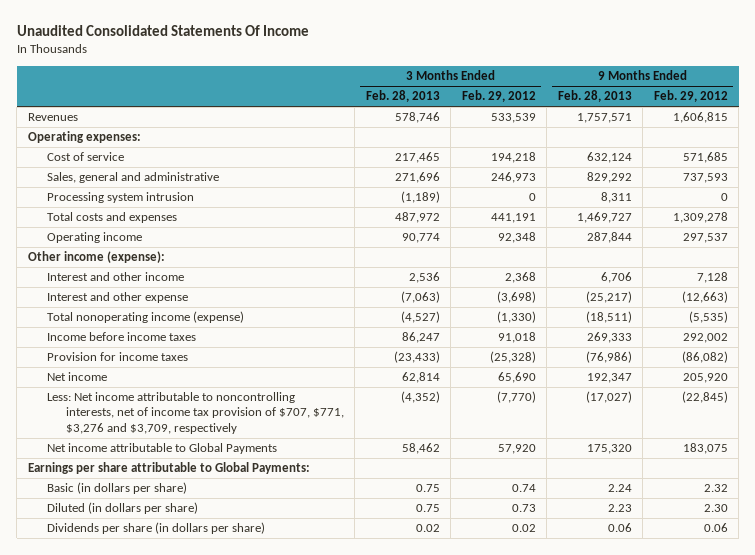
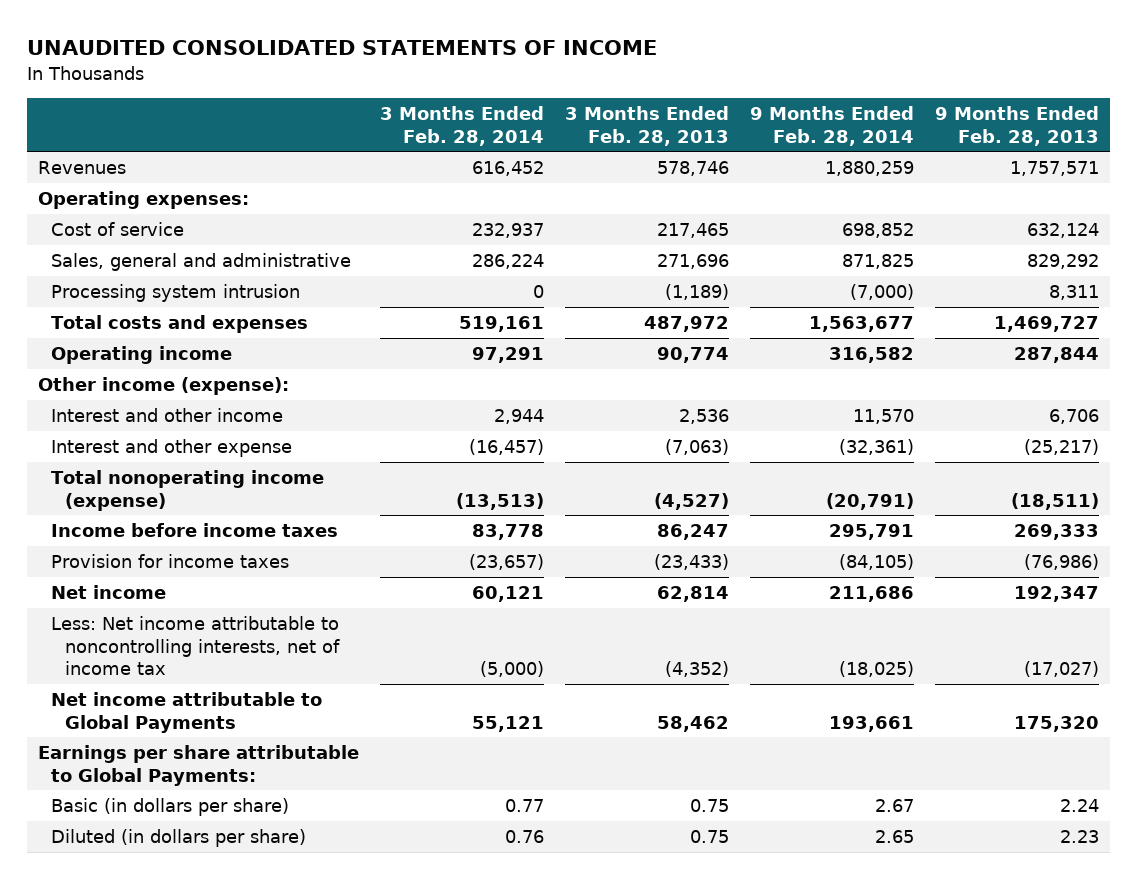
- Unaudited Consolidated Statements Of Income
+ UNAUDITED CONSOLIDATED STATEMENTS OF INCOME
- | 3 Months Ended Feb. 28, 2013 | 3 Months Ended Feb. 29, 2012 | 9 Months Ended Feb. 28, 2013 | 9 Months Ended Feb. 29, 2012
+ | 3 Months Ended Feb. 28, 2014 | 3 Months Ended Feb. 28, 2013 | 9 Months Ended Feb. 28, 2014 | 9 Months Ended Feb. 28, 2013
- Less: Net income attributable to noncontrolling interests, net of income tax provision of $707, $771, $3,276 and $3,709, respectively | (4,352) | (7,770) | (17,027) | (22,845)
+ Less: Net income attributable to noncontrolling interests, net of income tax | (5,000) | (4,352) | (18,025) | (17,027)
- Dividends per share (in dollars per share) | 0.02 | 0.02 | 0.06 | 0.06

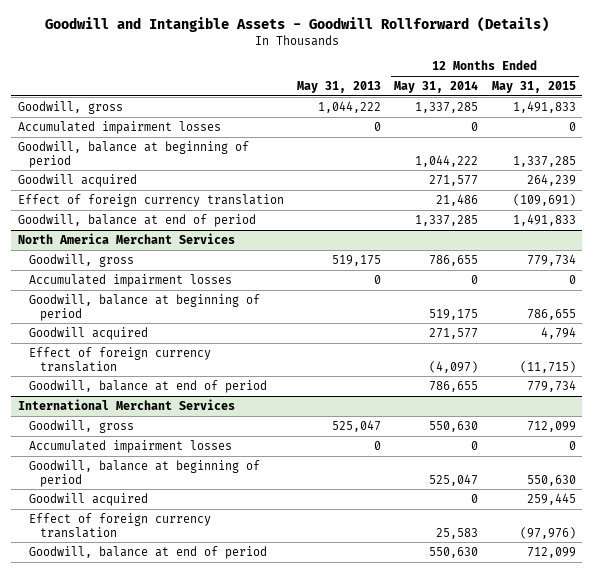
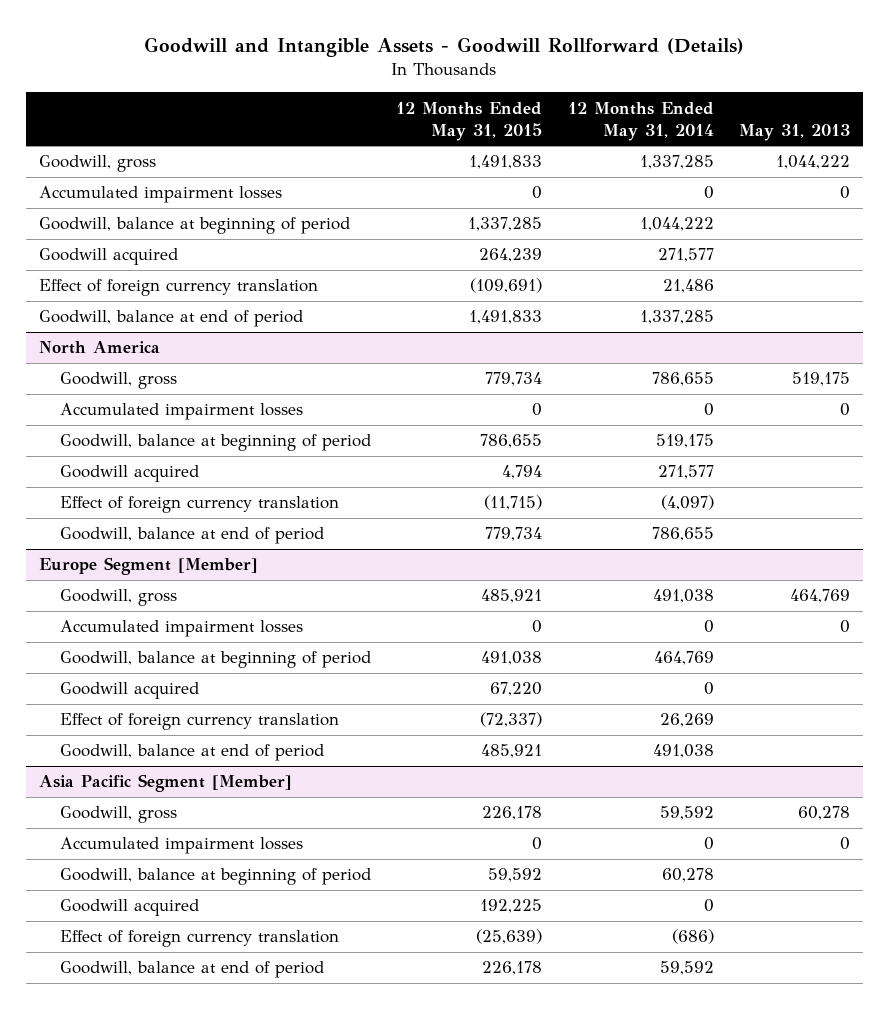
- | May 31, 2013 | 12 Months Ended May 31, 2014 | 12 Months Ended May 31, 2015
+ | 12 Months Ended May 31, 2015 | 12 Months Ended May 31, 2014 | May 31, 2013
- North America Merchant Services
+ North America
- International Merchant Services
- Goodwill, gross | 525,047 | 550,630 | 712,099
+ Europe Segment [Member]
+ Goodwill, gross | 485,921 | 491,038 | 464,769
- Goodwill, balance at beginning of period | | 525,047 | 550,630
- Goodwill acquired | | 0 | 259,445
- Effect of foreign currency translation | | 25,583 | (97,976)
- Goodwill, balance at end of period | | 550,630 | 712,099
+ Goodwill, balance at beginning of period | 491,038 | 464,769 |
+ Goodwill acquired | 67,220 | 0 |
+ Effect of foreign currency translation | (72,337) | 26,269 |
+ Goodwill, balance at end of period | 485,921 | 491,038 |
+ Asia Pacific Segment [Member]
+ Goodwill, gross | 226,178 | 59,592 | 60,278
+ Accumulated impairment losses | 0 | 0 | 0
+ Goodwill, balance at beginning of period | 59,592 | 60,278 |
+ Goodwill acquired | 192,225 | 0 |
+ Effect of foreign currency translation | (25,639) | (686) |
+ Goodwill, balance at end of period | 226,178 | 59,592 |

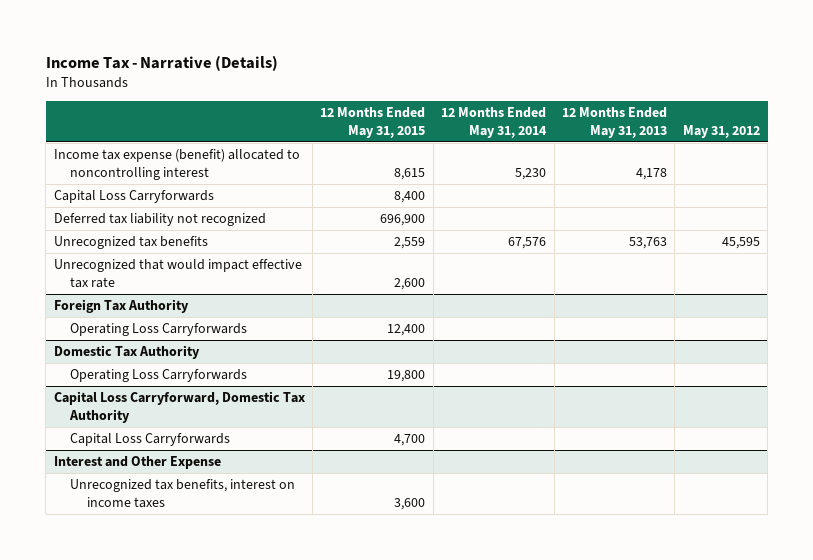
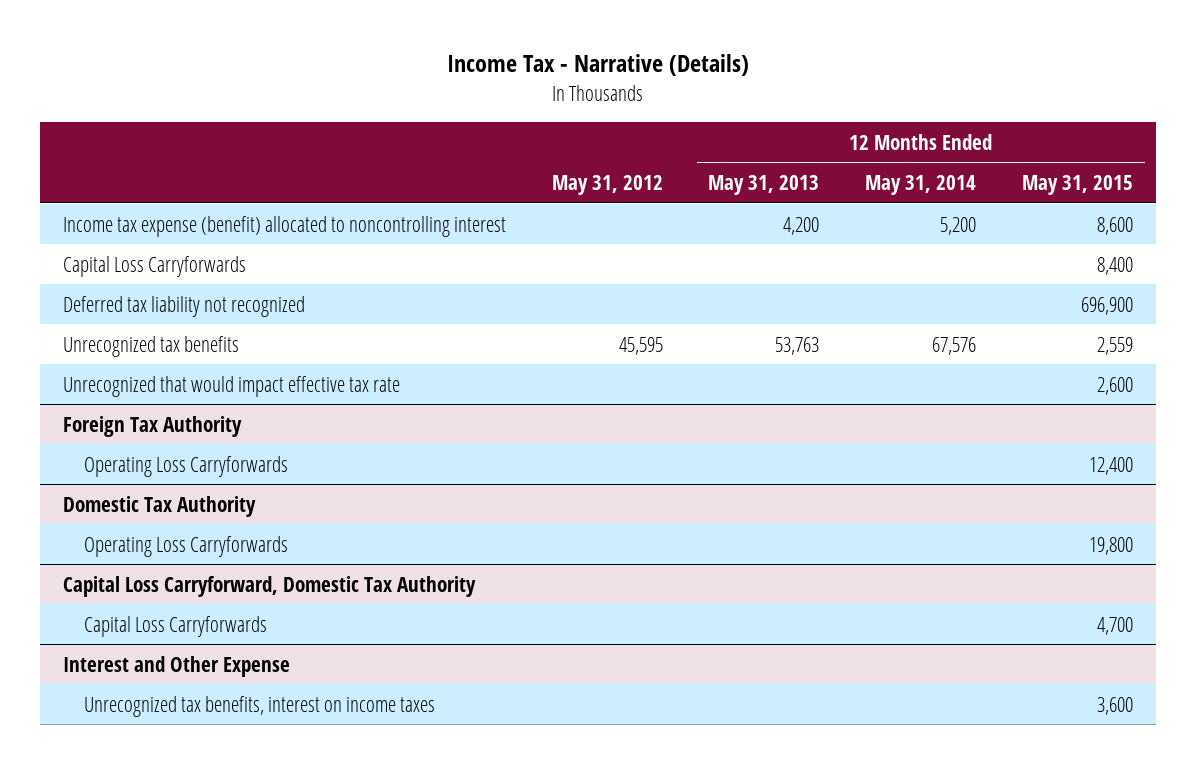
- | 12 Months Ended May 31, 2015 | 12 Months Ended May 31, 2014 | 12 Months Ended May 31, 2013 | May 31, 2012
+ | May 31, 2012 | 12 Months Ended May 31, 2013 | 12 Months Ended May 31, 2014 | 12 Months Ended May 31, 2015
- Income tax expense (benefit) allocated to noncontrolling interest | 8,615 | 5,230 | 4,178 |
+ Income tax expense (benefit) allocated to noncontrolling interest | | 4,200 | 5,200 | 8,600

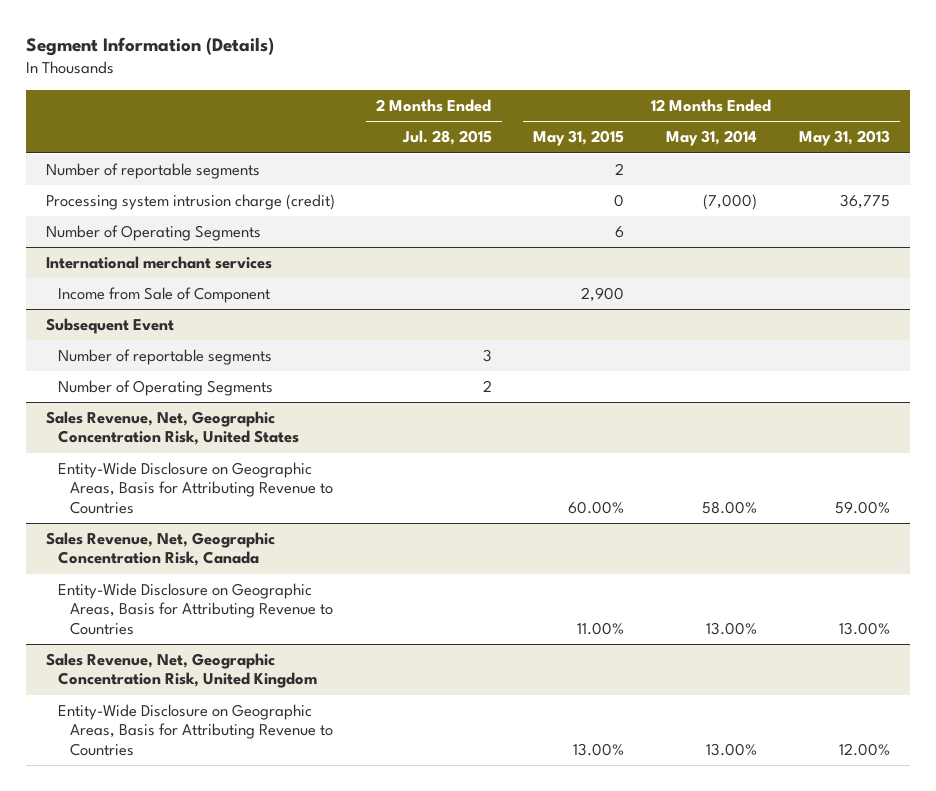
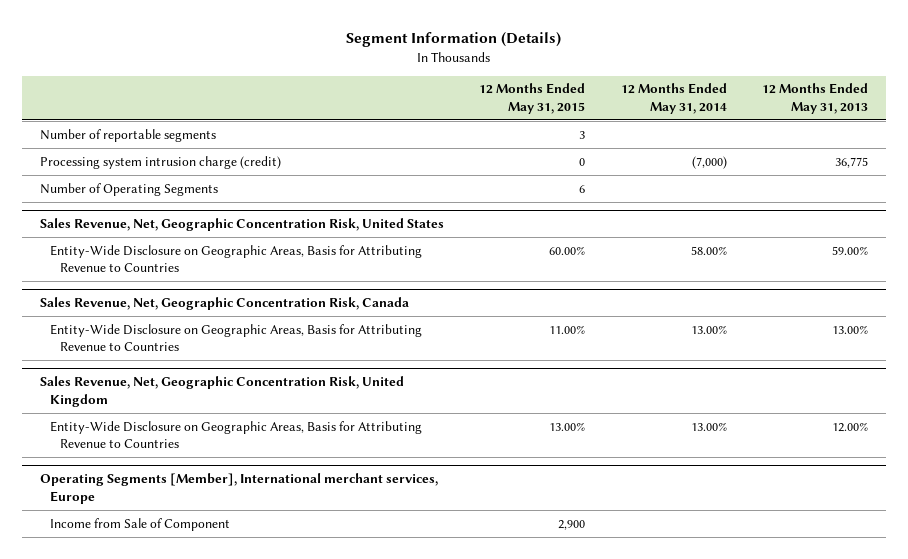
- | 2 Months Ended Jul. 28, 2015 | 12 Months Ended May 31, 2015 | 12 Months Ended May 31, 2014 | 12 Months Ended May 31, 2013
+ | 12 Months Ended May 31, 2015 | 12 Months Ended May 31, 2014 | 12 Months Ended May 31, 2013
- Number of reportable segments | | 2 | |
+ Number of reportable segments | 3 | |
- International merchant services
- Income from Sale of Component | | 2,900 | |
- Subsequent Event
- Number of reportable segments | 3 | | |
- Number of Operating Segments | 2 | | |
+ Operating Segments [Member], International merchant services, Europe
+ Income from Sale of Component | 2,900 | |

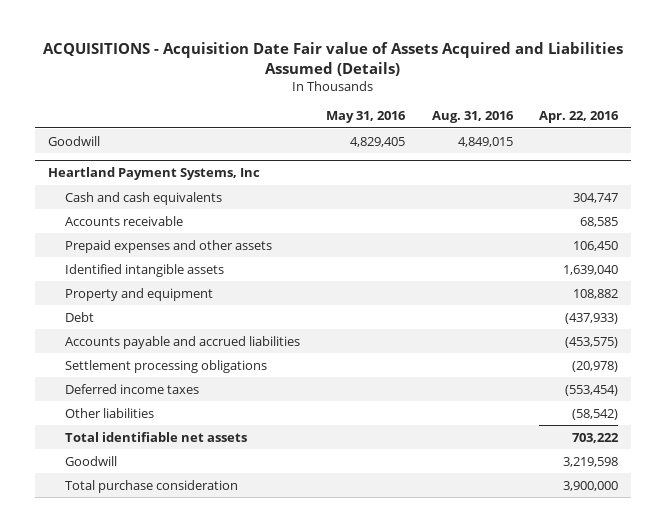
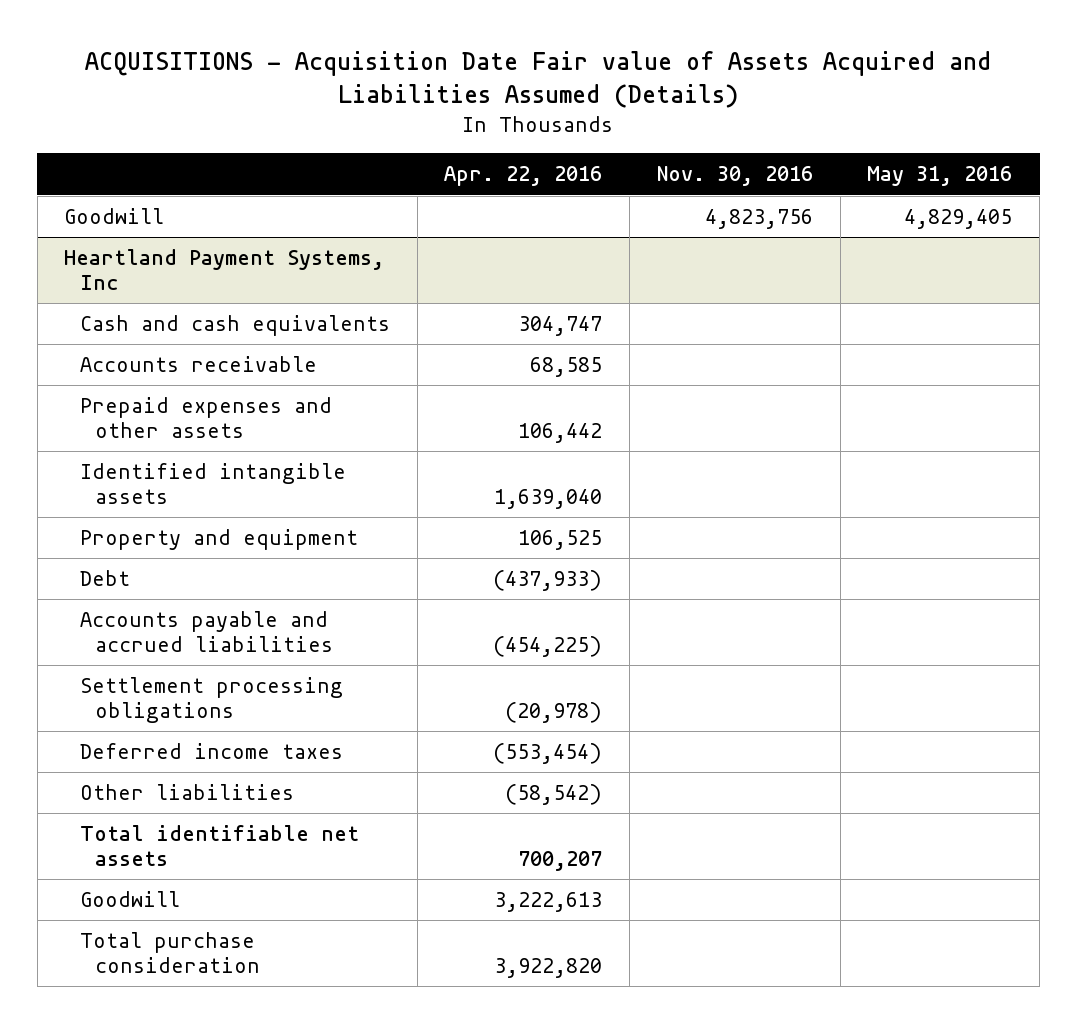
- | May 31, 2016 | Aug. 31, 2016 | Apr. 22, 2016
+ | Apr. 22, 2016 | Nov. 30, 2016 | May 31, 2016
@ Heartland Payment Systems, Inc
- Prepaid expenses and other assets | | | 106,450
+ Prepaid expenses and other assets | 106,442 | |
- Property and equipment | | | 108,882
+ Property and equipment | 106,525 | |
- Accounts payable and accrued liabilities | | | (453,575)
+ Accounts payable and accrued liabilities | (454,225) | |
- Total identifiable net assets | | | 703,222
- Goodwill | | | 3,219,598
- Total purchase consideration | | | 3,900,000
+ Total identifiable net assets | 700,207 | |
+ Goodwill | 3,222,613 | |
+ Total purchase consideration | 3,922,820 | |

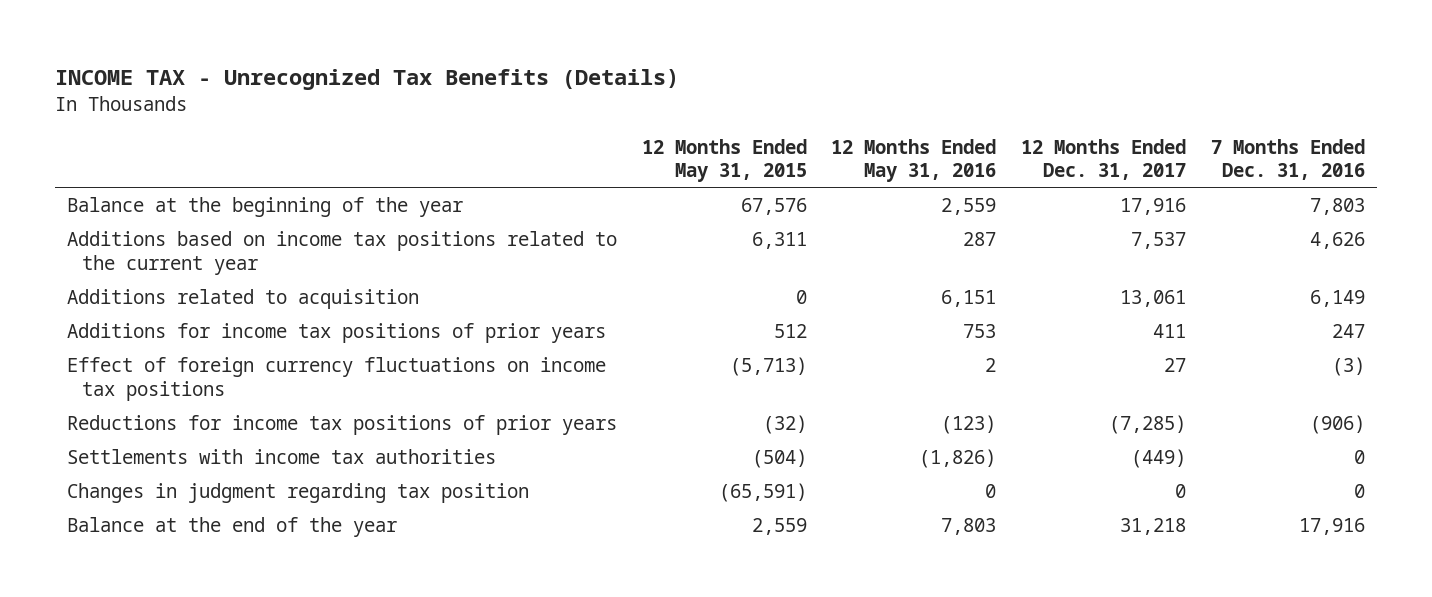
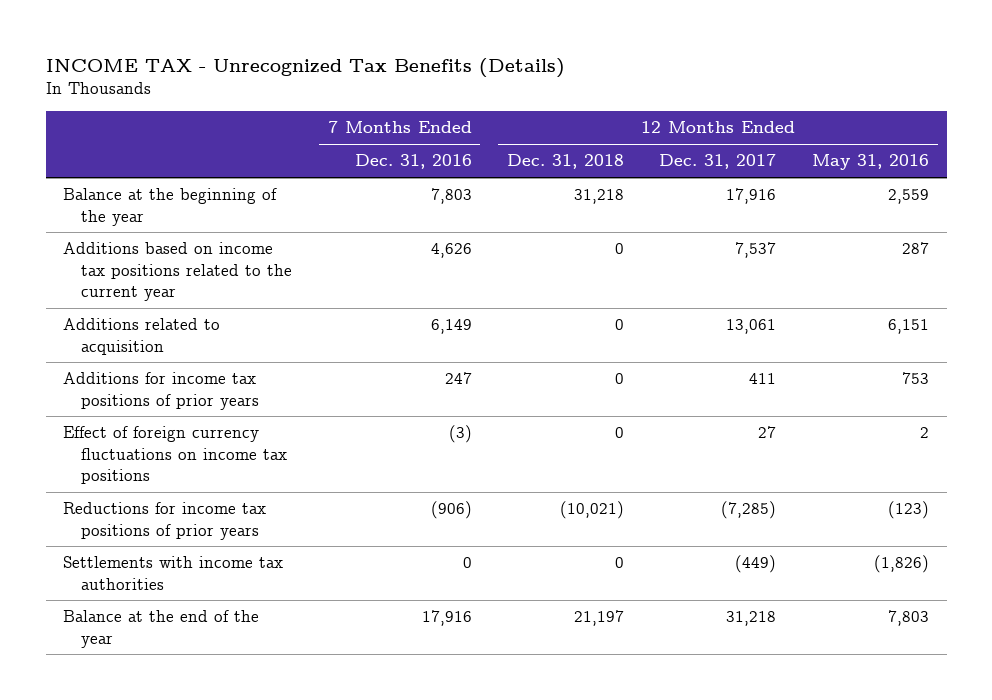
- | 12 Months Ended May 31, 2015 | 12 Months Ended May 31, 2016 | 12 Months Ended Dec. 31, 2017 | 7 Months Ended Dec. 31, 2016
+ | 7 Months Ended Dec. 31, 2016 | 12 Months Ended Dec. 31, 2018 | 12 Months Ended Dec. 31, 2017 | 12 Months Ended May 31, 2016
- Changes in judgment regarding tax position | (65,591) | 0 | 0 | 0

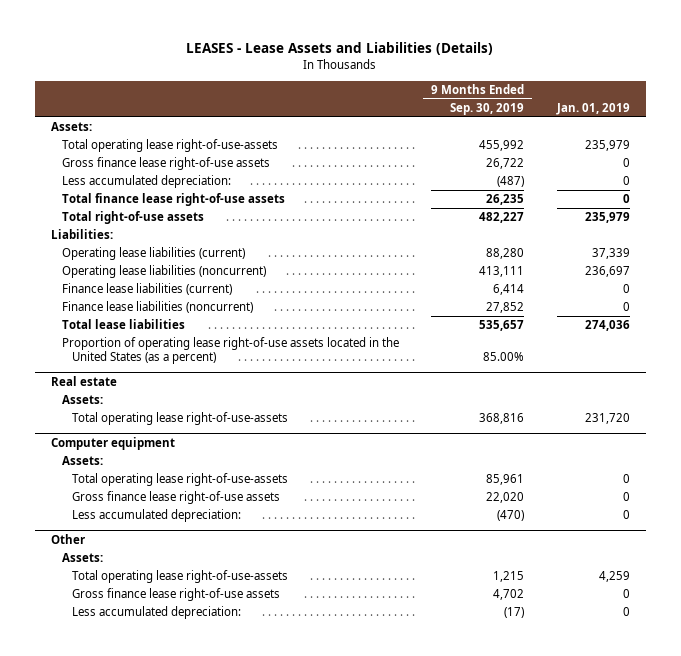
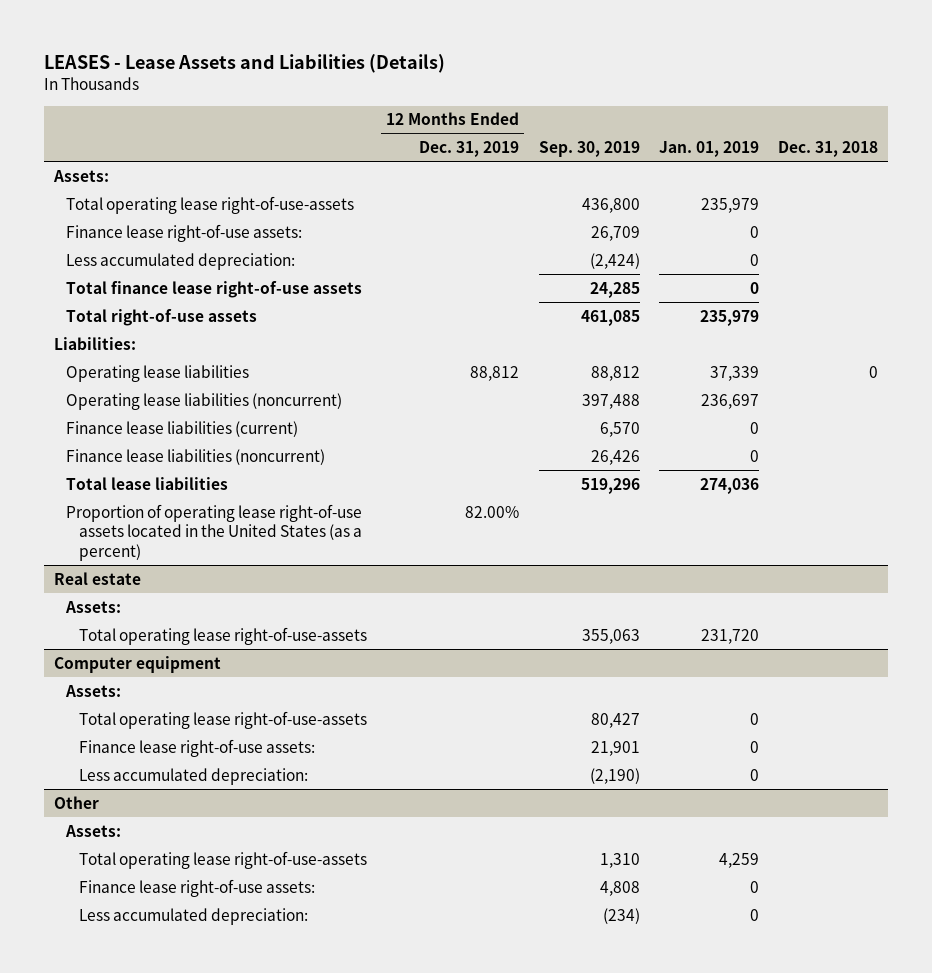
- | 9 Months Ended Sep. 30, 2019 | Jan. 01, 2019
+ | 12 Months Ended Dec. 31, 2019 | Sep. 30, 2019 | Jan. 01, 2019 | Dec. 31, 2018
- Gross finance lease right-of-use assets | 26,722 | 0
+ Finance lease right-of-use assets: | | 26,709 | 0 |
- Operating lease liabilities (current) | 88,280 | 37,339
+ Operating lease liabilities | 88,812 | 88,812 | 37,339 | 0
@ Computer equipment
- Gross finance lease right-of-use assets | 22,020 | 0
+ Finance lease right-of-use assets: | | 21,901 | 0 |
@ Other
- Gross finance lease right-of-use assets | 4,702 | 0
+ Finance lease right-of-use assets: | | 4,808 | 0 |

